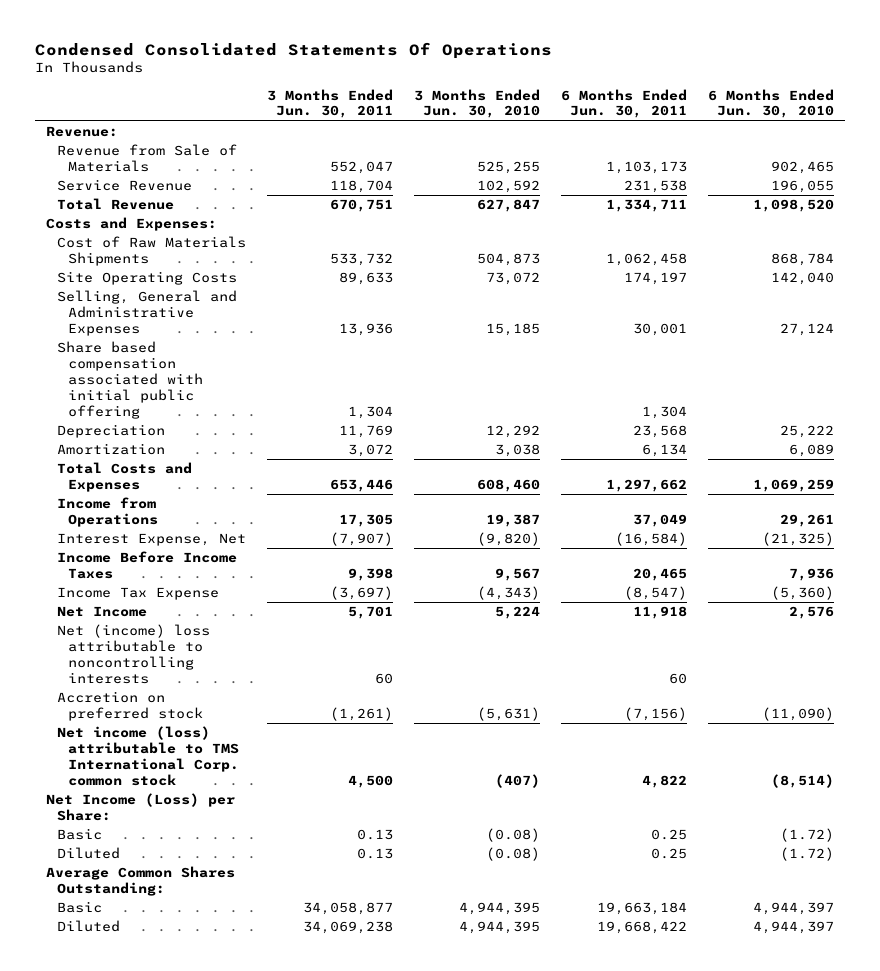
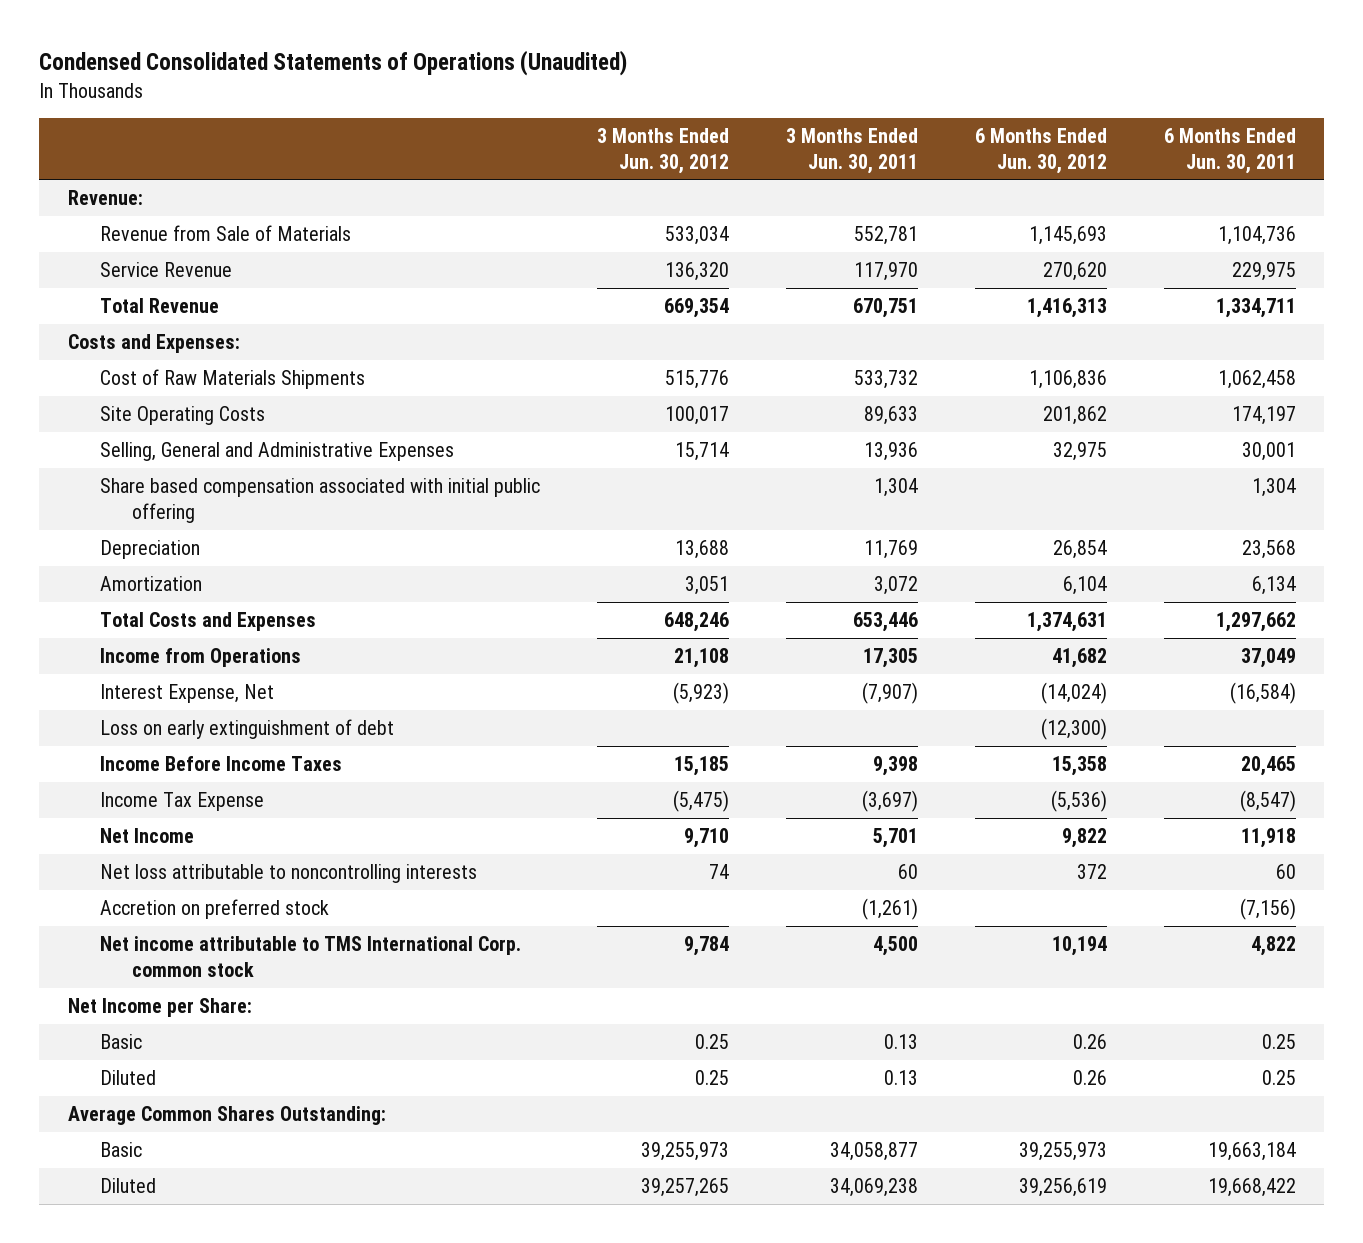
- Condensed Consolidated Statements Of Operations
+ Condensed Consolidated Statements of Operations (Unaudited)
- | 3 Months Ended Jun. 30, 2011 | 3 Months Ended Jun. 30, 2010 | 6 Months Ended Jun. 30, 2011 | 6 Months Ended Jun. 30, 2010
+ | 3 Months Ended Jun. 30, 2012 | 3 Months Ended Jun. 30, 2011 | 6 Months Ended Jun. 30, 2012 | 6 Months Ended Jun. 30, 2011
- Revenue from Sale of Materials | 552,047 | 525,255 | 1,103,173 | 902,465
- Service Revenue | 118,704 | 102,592 | 231,538 | 196,055
+ Revenue from Sale of Materials | 533,034 | 552,781 | 1,145,693 | 1,104,736
+ Service Revenue | 136,320 | 117,970 | 270,620 | 229,975
+ Loss on early extinguishment of debt | | | (12,300) |
- Net (income) loss attributable to noncontrolling interests | 60 | | 60 |
+ Net loss attributable to noncontrolling interests | 74 | 60 | 372 | 60
- Net income (loss) attributable to TMS International Corp. common stock | 4,500 | (407) | 4,822 | (8,514)
- Net Income (Loss) per Share:
+ Net income attributable to TMS International Corp. common stock | 9,784 | 4,500 | 10,194 | 4,822
+ Net Income per Share:

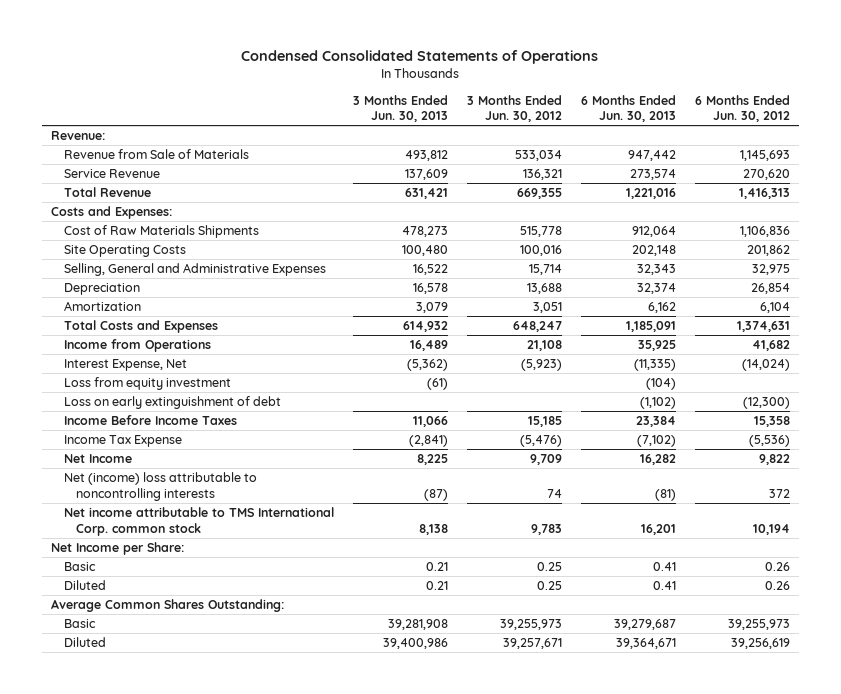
- Condensed Consolidated Statements of Operations (Unaudited)
+ Condensed Consolidated Statements of Operations
- | 3 Months Ended Jun. 30, 2012 | 3 Months Ended Jun. 30, 2011 | 6 Months Ended Jun. 30, 2012 | 6 Months Ended Jun. 30, 2011
+ | 3 Months Ended Jun. 30, 2013 | 3 Months Ended Jun. 30, 2012 | 6 Months Ended Jun. 30, 2013 | 6 Months Ended Jun. 30, 2012
- Service Revenue | 136,320 | 117,970 | 270,620 | 229,975
- Total Revenue | 669,354 | 670,751 | 1,416,313 | 1,334,711
+ Service Revenue | 137,609 | 136,321 | 273,574 | 270,620
+ Total Revenue | 631,421 | 669,355 | 1,221,016 | 1,416,313
- Cost of Raw Materials Shipments | 515,776 | 533,732 | 1,106,836 | 1,062,458
- Site Operating Costs | 100,017 | 89,633 | 201,862 | 174,197
+ Cost of Raw Materials Shipments | 478,273 | 515,778 | 912,064 | 1,106,836
+ Site Operating Costs | 100,480 | 100,016 | 202,148 | 201,862
- Share based compensation associated with initial public offering | | 1,304 | | 1,304
- Total Costs and Expenses | 648,246 | 653,446 | 1,374,631 | 1,297,662
+ Total Costs and Expenses | 614,932 | 648,247 | 1,185,091 | 1,374,631
+ Loss from equity investment | (61) | | (104) |
- Income Tax Expense | (5,475) | (3,697) | (5,536) | (8,547)
- Net Income | 9,710 | 5,701 | 9,822 | 11,918
- Net loss attributable to noncontrolling interests | 74 | 60 | 372 | 60
- Accretion on preferred stock | | (1,261) | | (7,156)
- Net income attributable to TMS International Corp. common stock | 9,784 | 4,500 | 10,194 | 4,822
+ Income Tax Expense | (2,841) | (5,476) | (7,102) | (5,536)
+ Net Income | 8,225 | 9,709 | 16,282 | 9,822
+ Net (income) loss attributable to noncontrolling interests | (87) | 74 | (81) | 372
+ Net income attributable to TMS International Corp. common stock | 8,138 | 9,783 | 16,201 | 10,194
- Diluted | 39,257,265 | 34,069,238 | 39,256,619 | 19,668,422
+ Diluted | 39,400,986 | 39,257,671 | 39,364,671 | 39,256,619

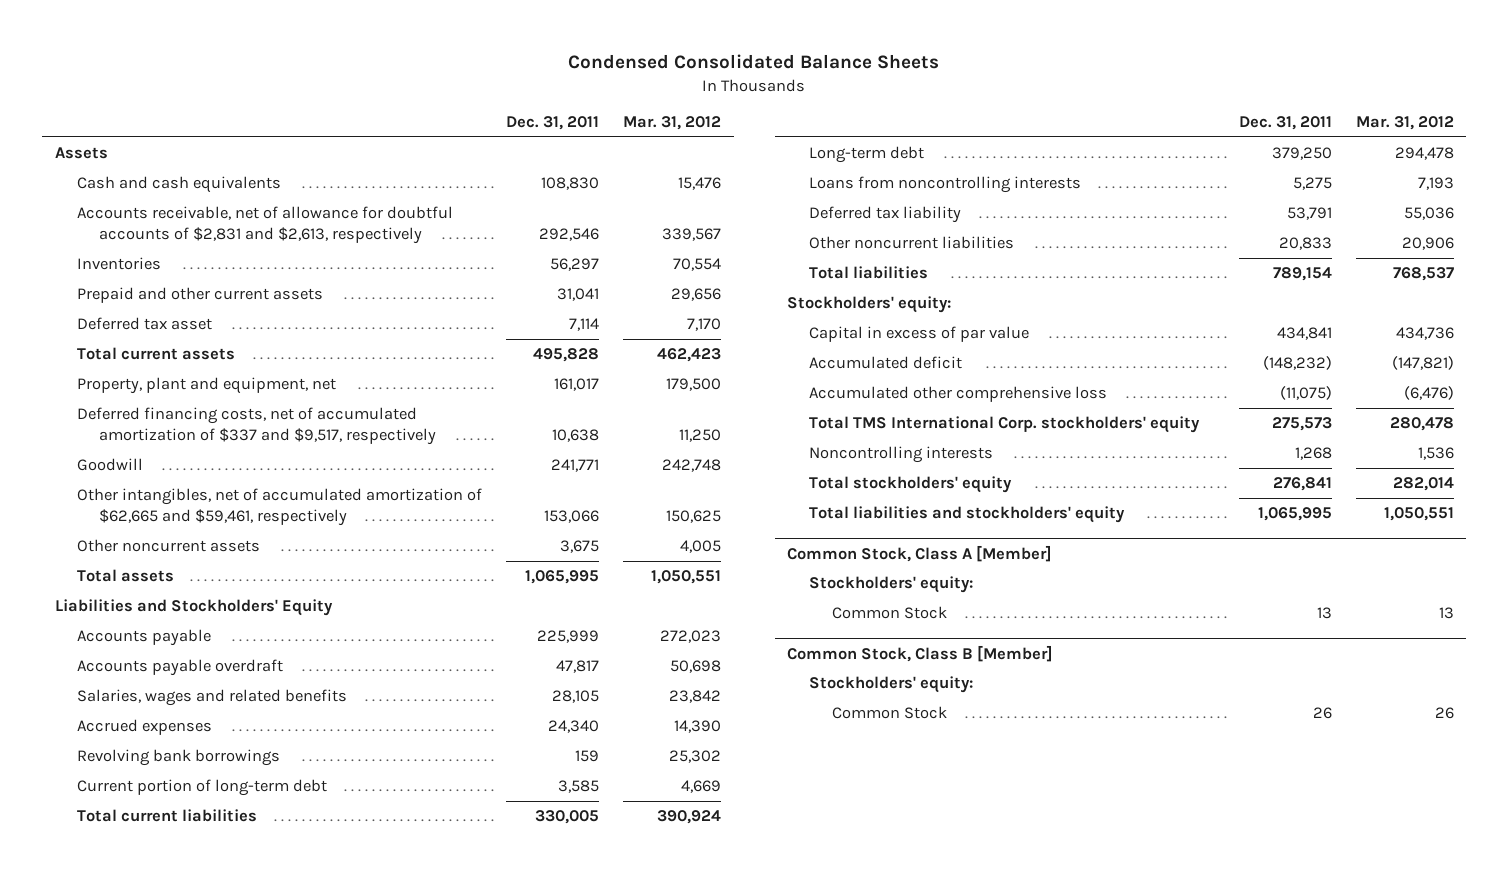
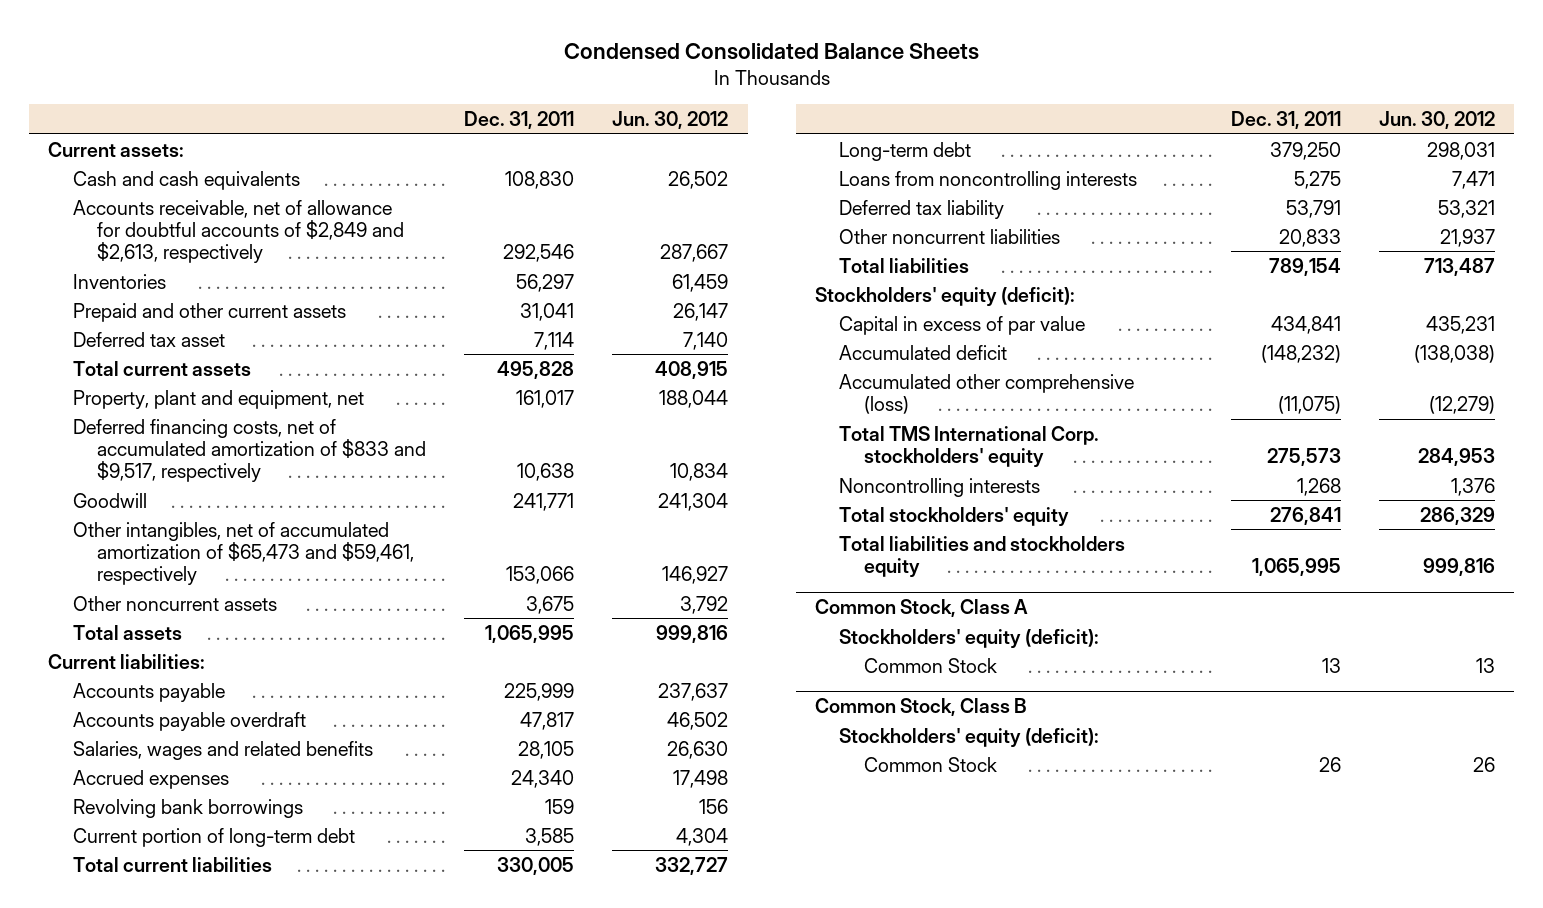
- | Dec. 31, 2011 | Mar. 31, 2012
+ | Dec. 31, 2011 | Jun. 30, 2012
- Assets
+ Current assets:
- Accounts receivable, net of allowance for doubtful accounts of $2,831 and $2,613, respectively | 292,546 | 339,567
+ Accounts receivable, net of allowance for doubtful accounts of $2,849 and $2,613, respectively | 292,546 | 287,667
- Deferred financing costs, net of accumulated amortization of $337 and $9,517, respectively | 10,638 | 11,250
+ Deferred financing costs, net of accumulated amortization of $833 and $9,517, respectively | 10,638 | 10,834
- Other intangibles, net of accumulated amortization of $62,665 and $59,461, respectively | 153,066 | 150,625
+ Other intangibles, net of accumulated amortization of $65,473 and $59,461, respectively | 153,066 | 146,927
- Liabilities and Stockholders' Equity
+ Current liabilities:
- Stockholders' equity:
+ Stockholders' equity (deficit):
- Accumulated other comprehensive loss | (11,075) | (6,476)
+ Accumulated other comprehensive (loss) | (11,075) | (12,279)
- Total liabilities and stockholders' equity | 1,065,995 | 1,050,551
- Common Stock, Class A [Member]
- Stockholders' equity:
+ Total liabilities and stockholders equity | 1,065,995 | 999,816
+ Common Stock, Class A
+ Stockholders' equity (deficit):
- Common Stock, Class B [Member]
- Stockholders' equity:
+ Common Stock, Class B
+ Stockholders' equity (deficit):

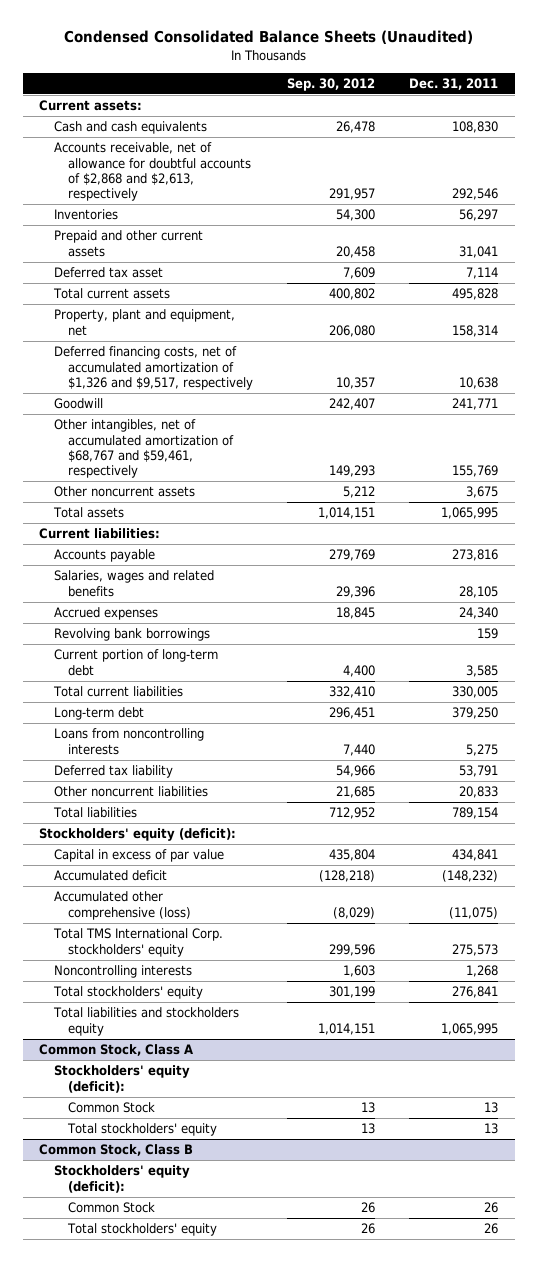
- Condensed Consolidated Balance Sheets
+ Condensed Consolidated Balance Sheets (Unaudited)
- | Dec. 31, 2011 | Jun. 30, 2012
+ | Sep. 30, 2012 | Dec. 31, 2011
- Accounts receivable, net of allowance for doubtful accounts of $2,849 and $2,613, respectively | 292,546 | 287,667
+ Accounts receivable, net of allowance for doubtful accounts of $2,868 and $2,613, respectively | 291,957 | 292,546
- Property, plant and equipment, net | 161,017 | 188,044
- Deferred financing costs, net of accumulated amortization of $833 and $9,517, respectively | 10,638 | 10,834
+ Property, plant and equipment, net | 206,080 | 158,314
+ Deferred financing costs, net of accumulated amortization of $1,326 and $9,517, respectively | 10,357 | 10,638
- Other intangibles, net of accumulated amortization of $65,473 and $59,461, respectively | 153,066 | 146,927
+ Other intangibles, net of accumulated amortization of $68,767 and $59,461, respectively | 149,293 | 155,769
- Accounts payable | 225,999 | 237,637
- Accounts payable overdraft | 47,817 | 46,502
+ Accounts payable | 279,769 | 273,816
@ Common Stock, Class A
+ Total stockholders' equity | 13 | 13
@ Common Stock, Class B
+ Total stockholders' equity | 26 | 26

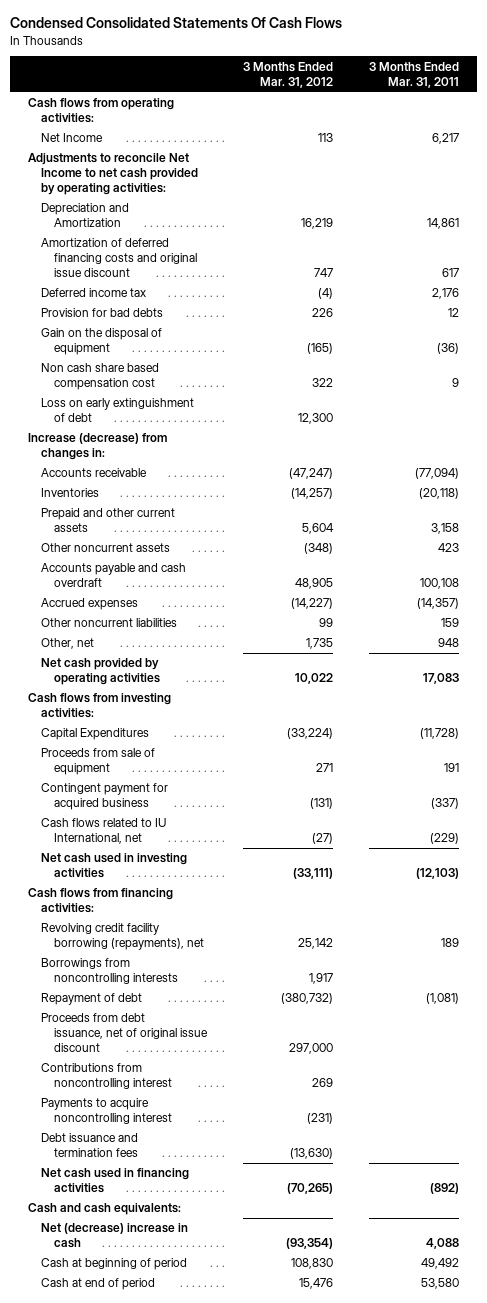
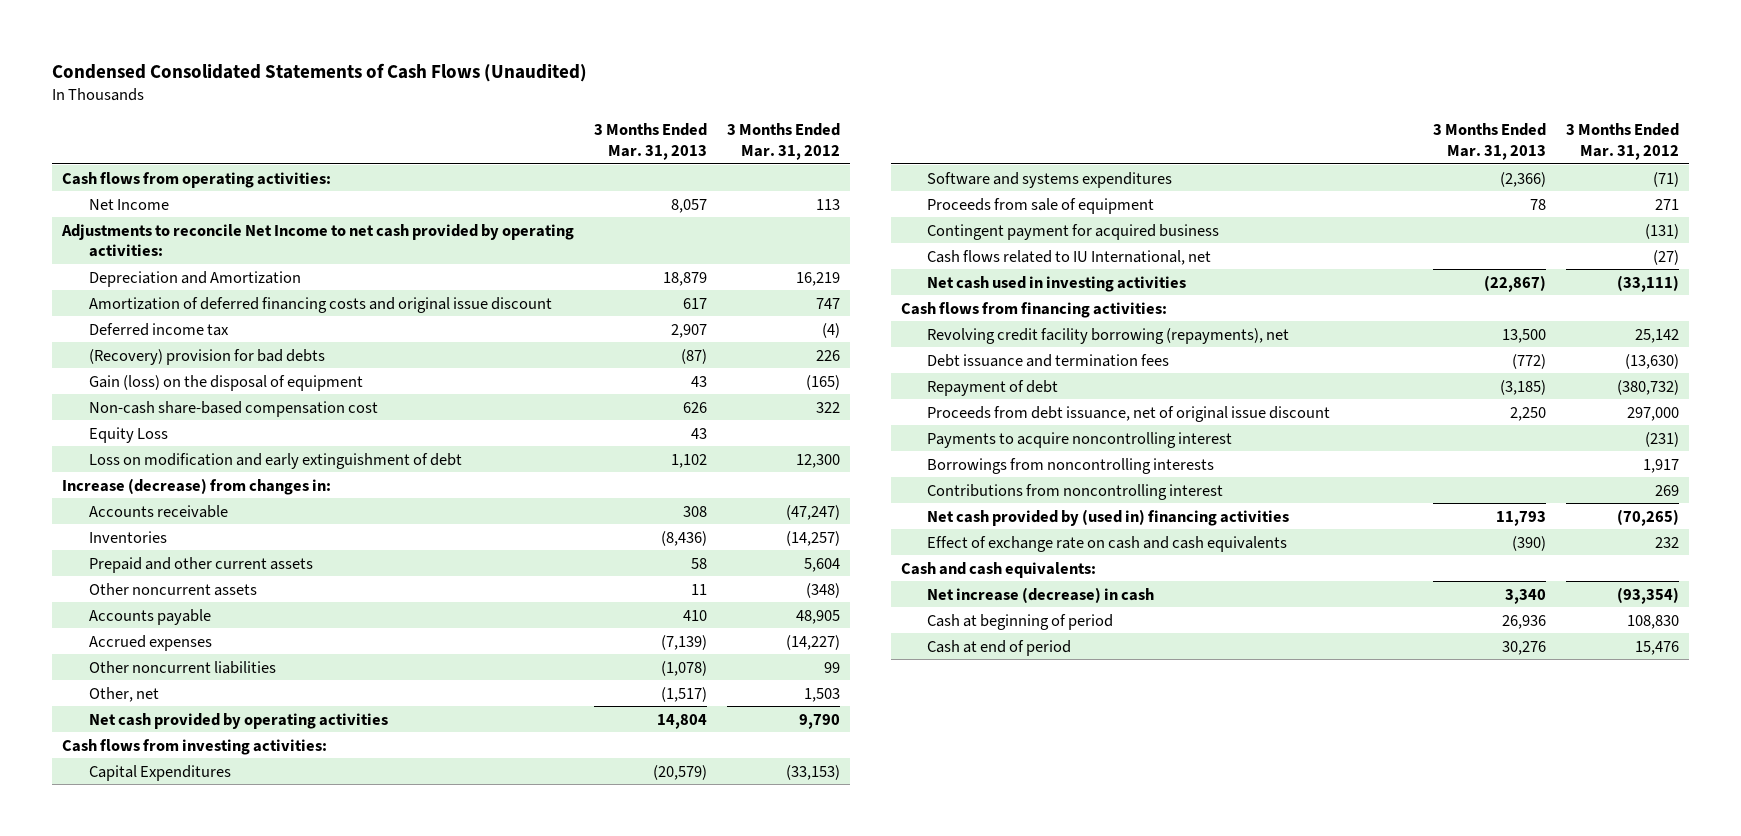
- Condensed Consolidated Statements Of Cash Flows
+ Condensed Consolidated Statements of Cash Flows (Unaudited)
- | 3 Months Ended Mar. 31, 2012 | 3 Months Ended Mar. 31, 2011
+ | 3 Months Ended Mar. 31, 2013 | 3 Months Ended Mar. 31, 2012
- Provision for bad debts | 226 | 12
- Gain on the disposal of equipment | (165) | (36)
- Non cash share based compensation cost | 322 | 9
- Loss on early extinguishment of debt | 12,300 |
+ (Recovery) provision for bad debts | (87) | 226
+ Gain (loss) on the disposal of equipment | 43 | (165)
+ Non-cash share-based compensation cost | 626 | 322
+ Equity Loss | 43 |
+ Loss on modification and early extinguishment of debt | 1,102 | 12,300
- Accounts payable and cash overdraft | 48,905 | 100,108
+ Accounts payable | 410 | 48,905
- Other, net | 1,735 | 948
- Net cash provided by operating activities | 10,022 | 17,083
+ Other, net | (1,517) | 1,503
+ Net cash provided by operating activities | 14,804 | 9,790
- Capital Expenditures | (33,224) | (11,728)
+ Capital Expenditures | (20,579) | (33,153)
+ Software and systems expenditures | (2,366) | (71)
moved up: Debt issuance and termination fees | (772) | (13,630)
- Net cash used in financing activities | (70,265) | (892)
moved down: Borrowings from noncontrolling interests | | 1,917
moved down: Contributions from noncontrolling interest | | 269
+ Net cash provided by (used in) financing activities | 11,793 | (70,265)
+ Effect of exchange rate on cash and cash equivalents | (390) | 232
- Net (decrease) increase in cash | (93,354) | 4,088
+ Net increase (decrease) in cash | 3,340 | (93,354)

